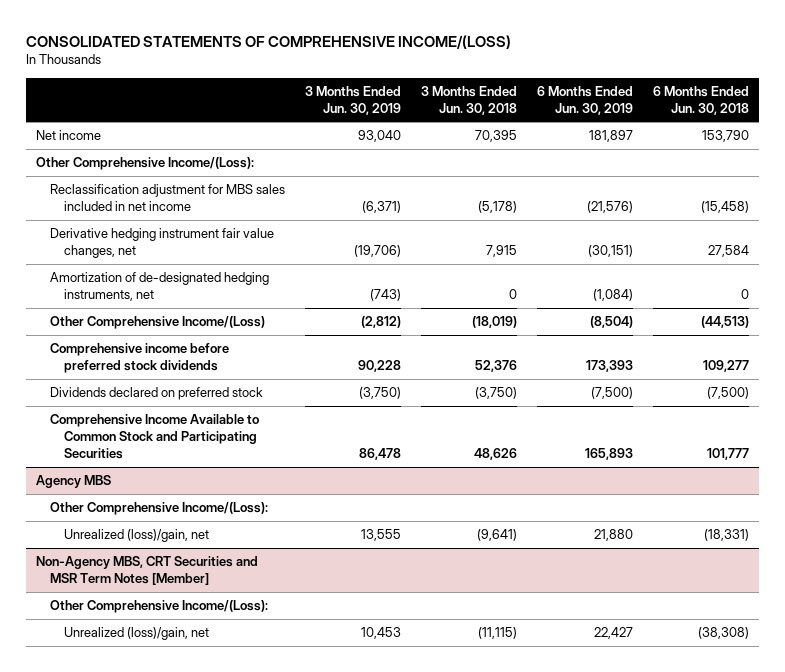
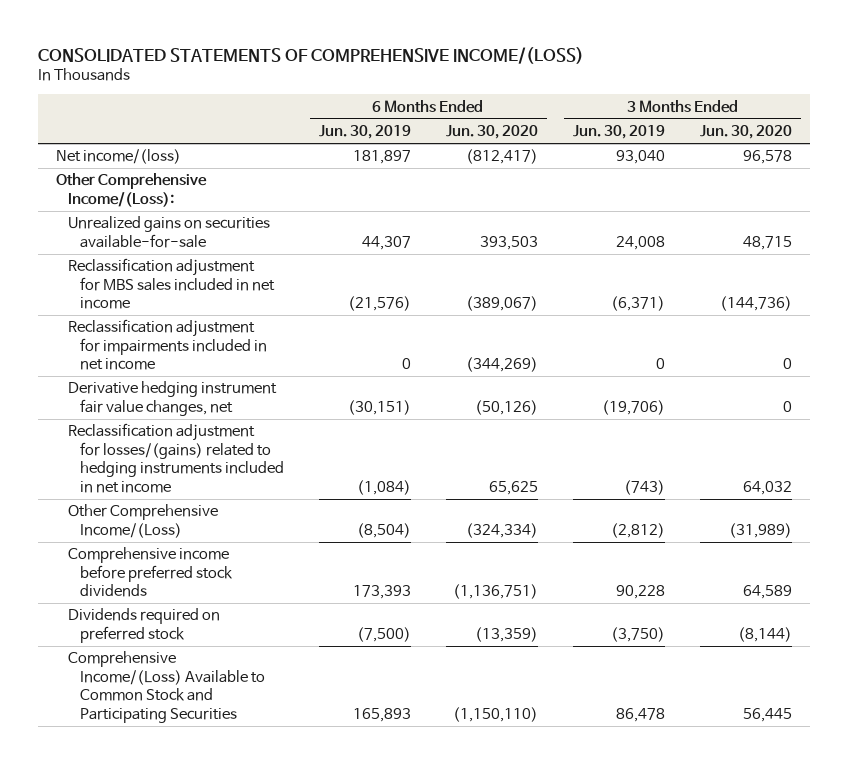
- | 3 Months Ended Jun. 30, 2019 | 3 Months Ended Jun. 30, 2018 | 6 Months Ended Jun. 30, 2019 | 6 Months Ended Jun. 30, 2018
+ | 6 Months Ended Jun. 30, 2019 | 6 Months Ended Jun. 30, 2020 | 3 Months Ended Jun. 30, 2019 | 3 Months Ended Jun. 30, 2020
- Net income | 93,040 | 70,395 | 181,897 | 153,790
+ Net income/(loss) | 181,897 | (812,417) | 93,040 | 96,578
+ Unrealized gains on securities available-for-sale | 44,307 | 393,503 | 24,008 | 48,715
+ Reclassification adjustment for impairments included in net income | 0 | (344,269) | 0 | 0
- Amortization of de-designated hedging instruments, net | (743) | 0 | (1,084) | 0
+ Reclassification adjustment for losses/(gains) related to hedging instruments included in net income | (1,084) | 65,625 | (743) | 64,032
- Dividends declared on preferred stock | (3,750) | (3,750) | (7,500) | (7,500)
- Comprehensive Income Available to Common Stock and Participating Securities | 86,478 | 48,626 | 165,893 | 101,777
- Agency MBS
- Other Comprehensive Income/(Loss):
- Unrealized (loss)/gain, net | 13,555 | (9,641) | 21,880 | (18,331)
- Non-Agency MBS, CRT Securities and MSR Term Notes [Member]
- Other Comprehensive Income/(Loss):
- Unrealized (loss)/gain, net | 10,453 | (11,115) | 22,427 | (38,308)
+ Dividends required on preferred stock | (7,500) | (13,359) | (3,750) | (8,144)
+ Comprehensive Income/(Loss) Available to Common Stock and Participating Securities | 165,893 | (1,150,110) | 86,478 | 56,445

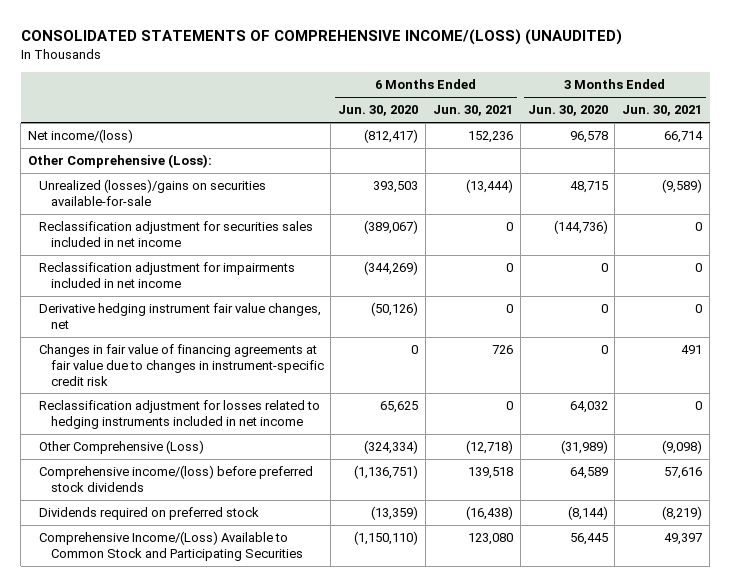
- CONSOLIDATED STATEMENTS OF COMPREHENSIVE INCOME/(LOSS)
+ CONSOLIDATED STATEMENTS OF COMPREHENSIVE INCOME/(LOSS) (UNAUDITED)
- | 6 Months Ended Jun. 30, 2019 | 6 Months Ended Jun. 30, 2020 | 3 Months Ended Jun. 30, 2019 | 3 Months Ended Jun. 30, 2020
+ | 6 Months Ended Jun. 30, 2020 | 6 Months Ended Jun. 30, 2021 | 3 Months Ended Jun. 30, 2020 | 3 Months Ended Jun. 30, 2021
- Other Comprehensive Income/(Loss):
- Unrealized gains on securities available-for-sale | 44,307 | 393,503 | 24,008 | 48,715
- Reclassification adjustment for MBS sales included in net income | (21,576) | (389,067) | (6,371) | (144,736)
+ Other Comprehensive (Loss):
+ Unrealized (losses)/gains on securities available-for-sale | 393,503 | (13,444) | 48,715 | (9,589)
+ Reclassification adjustment for securities sales included in net income | (389,067) | 0 | (144,736) | 0
- Reclassification adjustment for losses/(gains) related to hedging instruments included in net income | (1,084) | 65,625 | (743) | 64,032
- Other Comprehensive Income/(Loss) | (8,504) | (324,334) | (2,812) | (31,989)
- Comprehensive income before preferred stock dividends | 173,393 | (1,136,751) | 90,228 | 64,589
+ Changes in fair value of financing agreements at fair value due to changes in instrument-specific credit risk | 0 | 726 | 0 | 491
+ Reclassification adjustment for losses related to hedging instruments included in net income | 65,625 | 0 | 64,032 | 0
+ Other Comprehensive (Loss) | (324,334) | (12,718) | (31,989) | (9,098)
+ Comprehensive income/(loss) before preferred stock dividends | (1,136,751) | 139,518 | 64,589 | 57,616

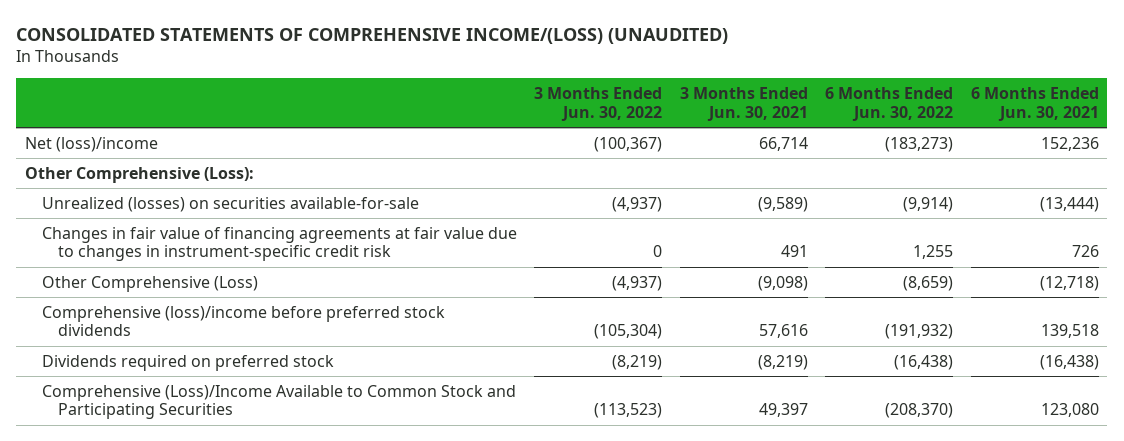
- | 6 Months Ended Jun. 30, 2020 | 6 Months Ended Jun. 30, 2021 | 3 Months Ended Jun. 30, 2020 | 3 Months Ended Jun. 30, 2021
+ | 3 Months Ended Jun. 30, 2022 | 3 Months Ended Jun. 30, 2021 | 6 Months Ended Jun. 30, 2022 | 6 Months Ended Jun. 30, 2021
- Net income/(loss) | (812,417) | 152,236 | 96,578 | 66,714
+ Net (loss)/income | (100,367) | 66,714 | (183,273) | 152,236
- Unrealized (losses)/gains on securities available-for-sale | 393,503 | (13,444) | 48,715 | (9,589)
- Reclassification adjustment for securities sales included in net income | (389,067) | 0 | (144,736) | 0
- Reclassification adjustment for impairments included in net income | (344,269) | 0 | 0 | 0
- Derivative hedging instrument fair value changes, net | (50,126) | 0 | 0 | 0
+ Unrealized (losses) on securities available-for-sale | (4,937) | (9,589) | (9,914) | (13,444)
- Reclassification adjustment for losses related to hedging instruments included in net income | 65,625 | 0 | 64,032 | 0
- Comprehensive income/(loss) before preferred stock dividends | (1,136,751) | 139,518 | 64,589 | 57,616
+ Comprehensive (loss)/income before preferred stock dividends | (105,304) | 57,616 | (191,932) | 139,518
- Comprehensive Income/(Loss) Available to Common Stock and Participating Securities | (1,150,110) | 123,080 | 56,445 | 49,397
+ Comprehensive (Loss)/Income Available to Common Stock and Participating Securities | (113,523) | 49,397 | (208,370) | 123,080

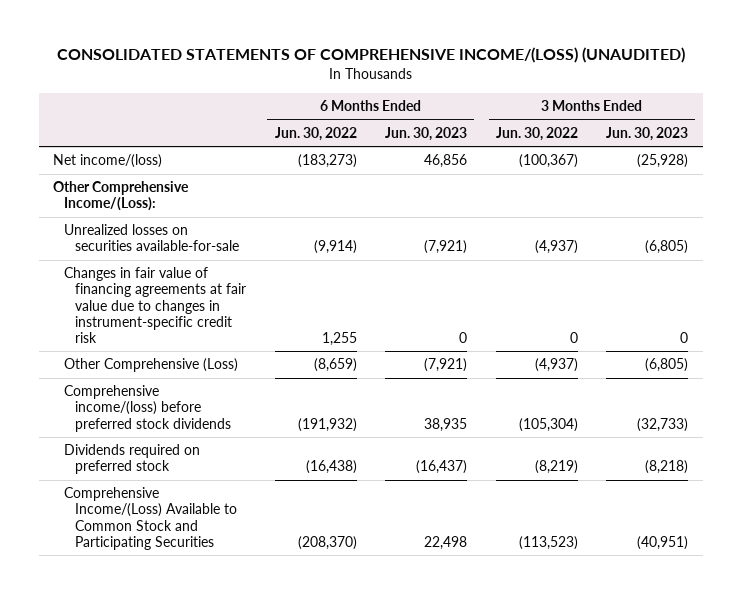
- | 3 Months Ended Jun. 30, 2022 | 3 Months Ended Jun. 30, 2021 | 6 Months Ended Jun. 30, 2022 | 6 Months Ended Jun. 30, 2021
+ | 6 Months Ended Jun. 30, 2022 | 6 Months Ended Jun. 30, 2023 | 3 Months Ended Jun. 30, 2022 | 3 Months Ended Jun. 30, 2023
- Net (loss)/income | (100,367) | 66,714 | (183,273) | 152,236
- Other Comprehensive (Loss):
- Unrealized (losses) on securities available-for-sale | (4,937) | (9,589) | (9,914) | (13,444)
+ Net income/(loss) | (183,273) | 46,856 | (100,367) | (25,928)
+ Other Comprehensive Income/(Loss):
+ Unrealized losses on securities available-for-sale | (9,914) | (7,921) | (4,937) | (6,805)
- Comprehensive (loss)/income before preferred stock dividends | (105,304) | 57,616 | (191,932) | 139,518
+ Comprehensive income/(loss) before preferred stock dividends | (191,932) | 38,935 | (105,304) | (32,733)
- Comprehensive (Loss)/Income Available to Common Stock and Participating Securities | (113,523) | 49,397 | (208,370) | 123,080
+ Comprehensive Income/(Loss) Available to Common Stock and Participating Securities | (208,370) | 22,498 | (113,523) | (40,951)

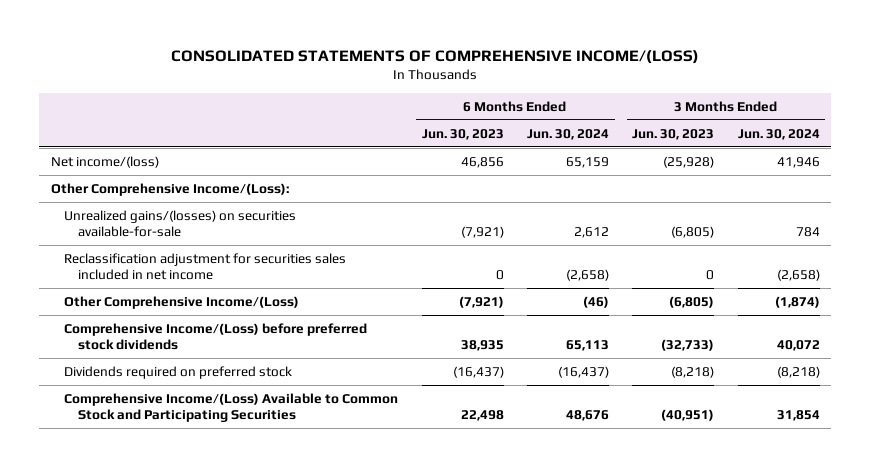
- CONSOLIDATED STATEMENTS OF COMPREHENSIVE INCOME/(LOSS) (UNAUDITED)
+ CONSOLIDATED STATEMENTS OF COMPREHENSIVE INCOME/(LOSS)
- | 6 Months Ended Jun. 30, 2022 | 6 Months Ended Jun. 30, 2023 | 3 Months Ended Jun. 30, 2022 | 3 Months Ended Jun. 30, 2023
+ | 6 Months Ended Jun. 30, 2023 | 6 Months Ended Jun. 30, 2024 | 3 Months Ended Jun. 30, 2023 | 3 Months Ended Jun. 30, 2024
- Unrealized losses on securities available-for-sale | (9,914) | (7,921) | (4,937) | (6,805)
- Changes in fair value of financing agreements at fair value due to changes in instrument-specific credit risk | 1,255 | 0 | 0 | 0
- Other Comprehensive (Loss) | (8,659) | (7,921) | (4,937) | (6,805)
- Comprehensive income/(loss) before preferred stock dividends | (191,932) | 38,935 | (105,304) | (32,733)
+ Unrealized gains/(losses) on securities available-for-sale | (7,921) | 2,612 | (6,805) | 784
+ Reclassification adjustment for securities sales included in net income | 0 | (2,658) | 0 | (2,658)
+ Other Comprehensive Income/(Loss) | (7,921) | (46) | (6,805) | (1,874)
+ Comprehensive Income/(Loss) before preferred stock dividends | 38,935 | 65,113 | (32,733) | 40,072

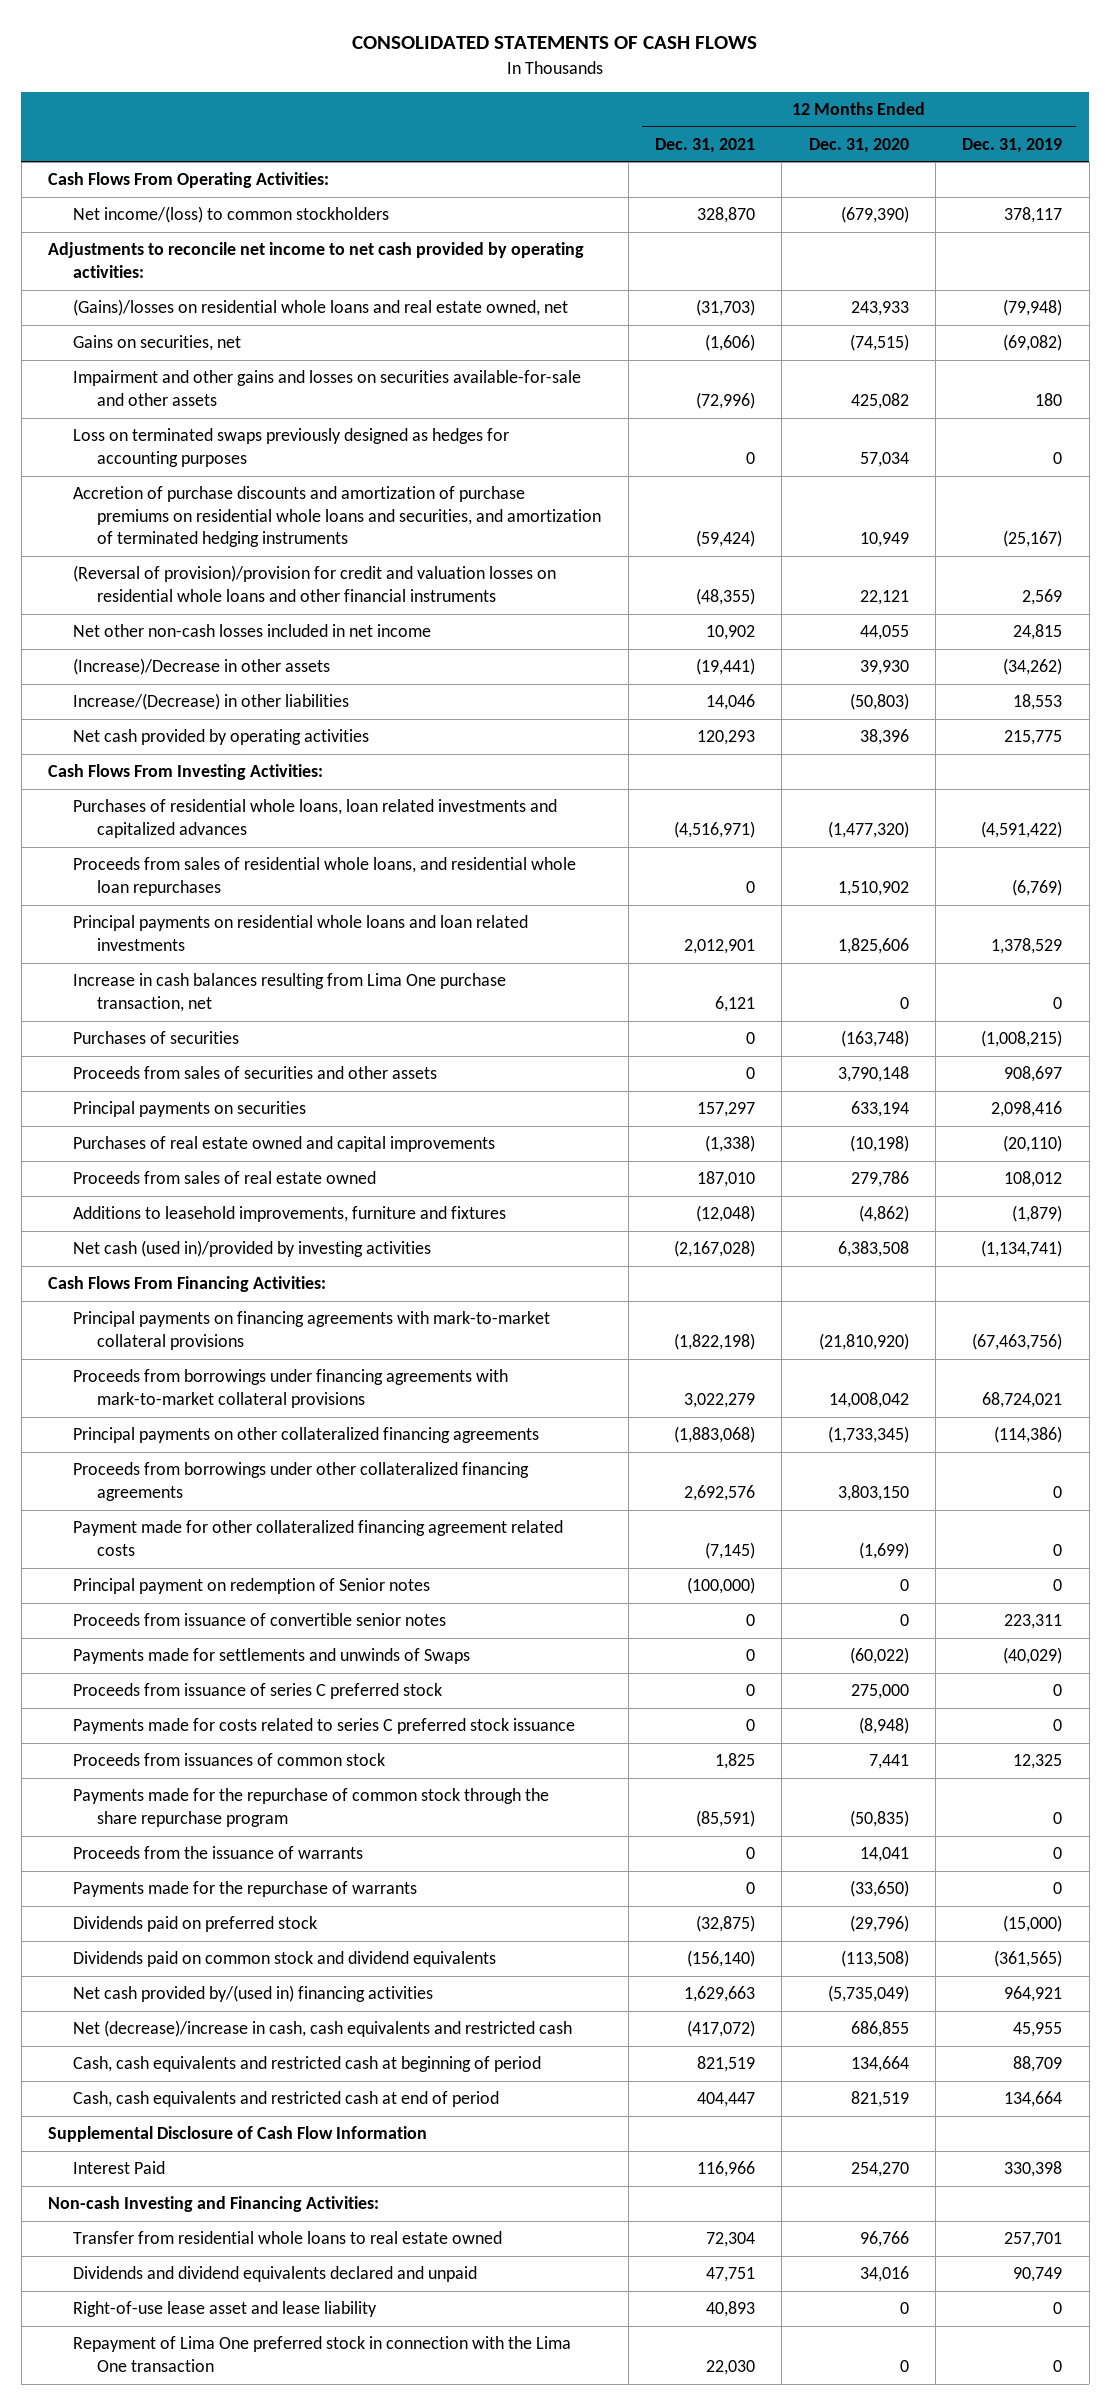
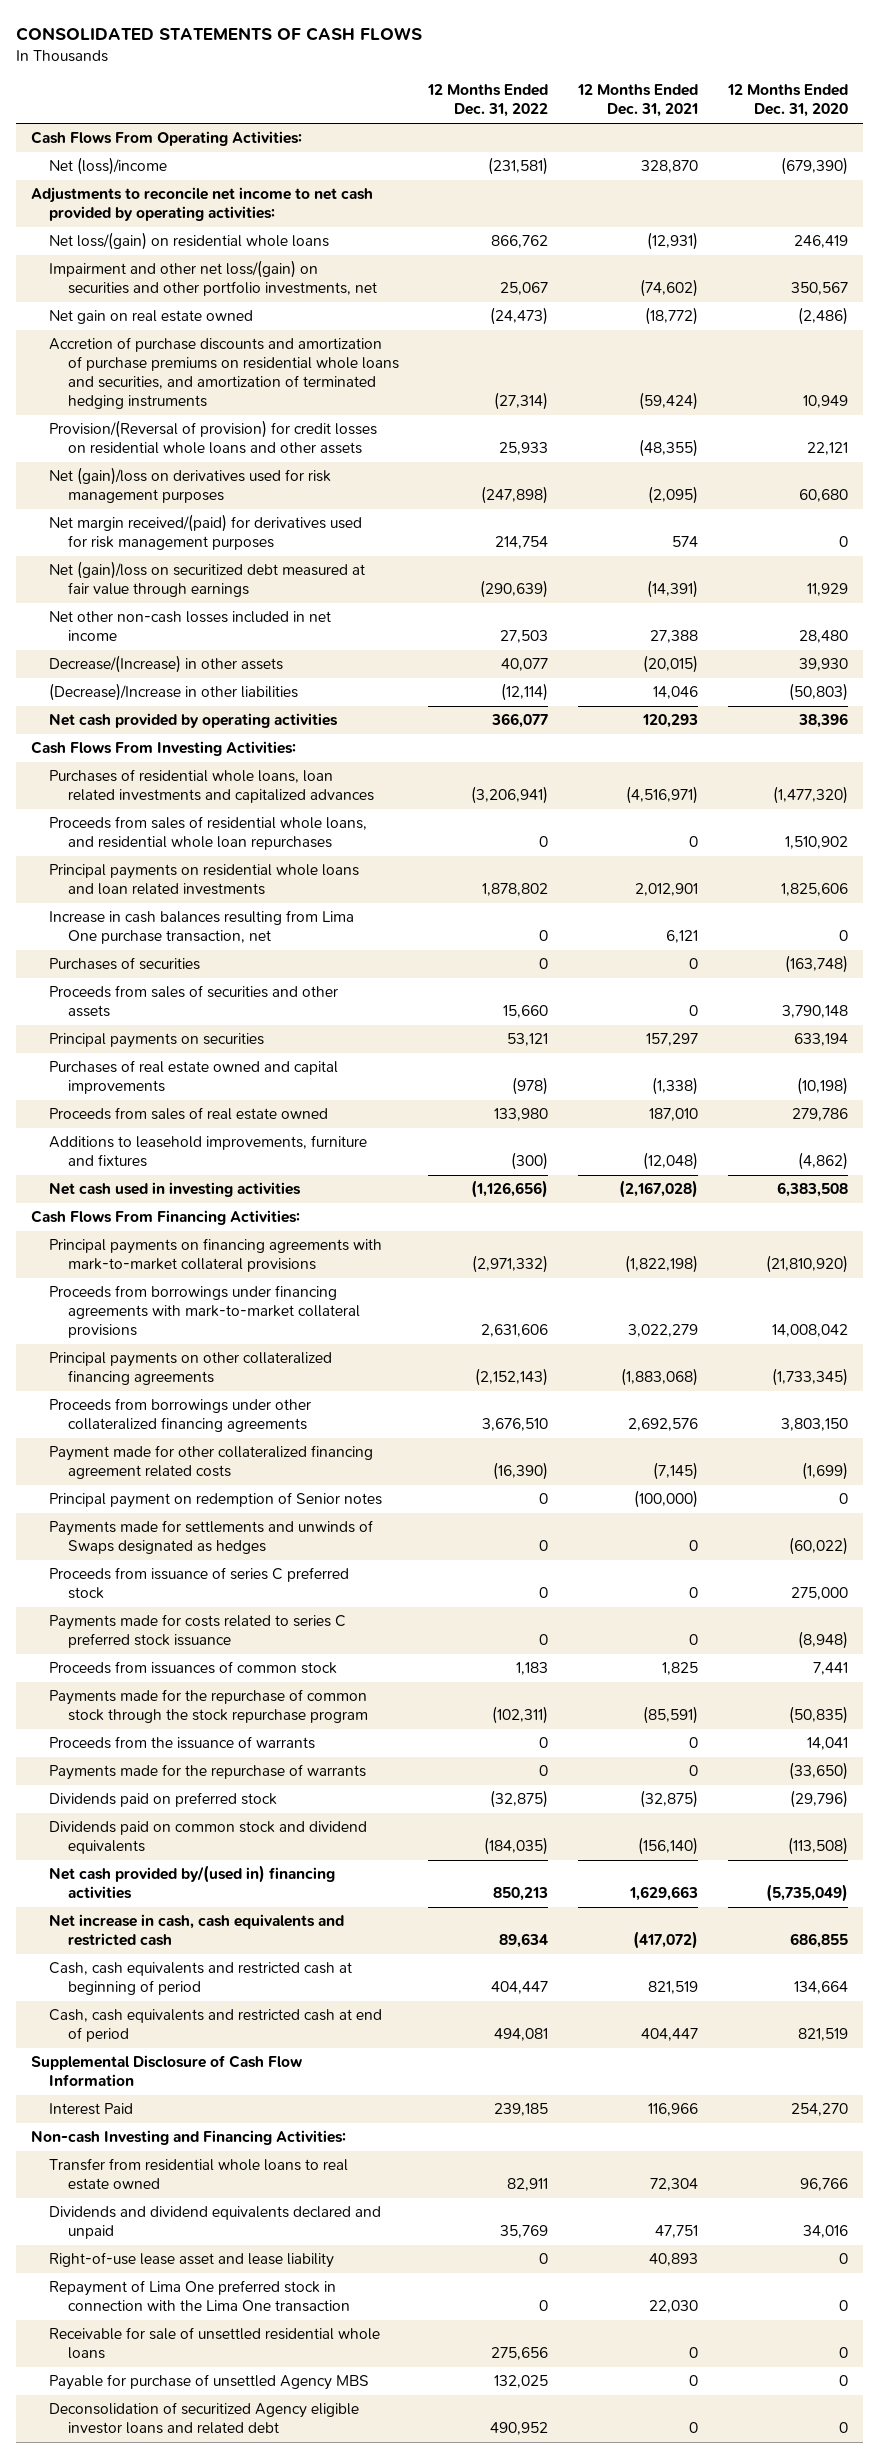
- | 12 Months Ended Dec. 31, 2021 | 12 Months Ended Dec. 31, 2020 | 12 Months Ended Dec. 31, 2019
+ | 12 Months Ended Dec. 31, 2022 | 12 Months Ended Dec. 31, 2021 | 12 Months Ended Dec. 31, 2020
- Net income/(loss) to common stockholders | 328,870 | (679,390) | 378,117
+ Net (loss)/income | (231,581) | 328,870 | (679,390)
- (Gains)/losses on residential whole loans and real estate owned, net | (31,703) | 243,933 | (79,948)
- Gains on securities, net | (1,606) | (74,515) | (69,082)
- Impairment and other gains and losses on securities available-for-sale and other assets | (72,996) | 425,082 | 180
- Loss on terminated swaps previously designed as hedges for accounting purposes | 0 | 57,034 | 0
+ Net loss/(gain) on residential whole loans | 866,762 | (12,931) | 246,419
+ Impairment and other net loss/(gain) on securities and other portfolio investments, net | 25,067 | (74,602) | 350,567
+ Net gain on real estate owned | (24,473) | (18,772) | (2,486)
- (Reversal of provision)/provision for credit and valuation losses on residential whole loans and other financial instruments | (48,355) | 22,121 | 2,569
- Net other non-cash losses included in net income | 10,902 | 44,055 | 24,815
- (Increase)/Decrease in other assets | (19,441) | 39,930 | (34,262)
- Increase/(Decrease) in other liabilities | 14,046 | (50,803) | 18,553
+ Provision/(Reversal of provision) for credit losses on residential whole loans and other assets | 25,933 | (48,355) | 22,121
+ Net (gain)/loss on derivatives used for risk management purposes | (247,898) | (2,095) | 60,680
+ Net margin received/(paid) for derivatives used for risk management purposes | 214,754 | 574 | 0
+ Net (gain)/loss on securitized debt measured at fair value through earnings | (290,639) | (14,391) | 11,929
+ Net other non-cash losses included in net income | 27,503 | 27,388 | 28,480
+ Decrease/(Increase) in other assets | 40,077 | (20,015) | 39,930
+ (Decrease)/Increase in other liabilities | (12,114) | 14,046 | (50,803)
- Net cash (used in)/provided by investing activities | (2,167,028) | 6,383,508 | (1,134,741)
+ Net cash used in investing activities | (1,126,656) | (2,167,028) | 6,383,508
- Proceeds from issuance of convertible senior notes | 0 | 0 | 223,311
- Payments made for settlements and unwinds of Swaps | 0 | (60,022) | (40,029)
+ Payments made for settlements and unwinds of Swaps designated as hedges | 0 | 0 | (60,022)
- Payments made for the repurchase of common stock through the share repurchase program | (85,591) | (50,835) | 0
+ Payments made for the repurchase of common stock through the stock repurchase program | (102,311) | (85,591) | (50,835)
- Net (decrease)/increase in cash, cash equivalents and restricted cash | (417,072) | 686,855 | 45,955
+ Net increase in cash, cash equivalents and restricted cash | 89,634 | (417,072) | 686,855
+ Receivable for sale of unsettled residential whole loans | 275,656 | 0 | 0
+ Payable for purchase of unsettled Agency MBS | 132,025 | 0 | 0
+ Deconsolidation of securitized Agency eligible investor loans and related debt | 490,952 | 0 | 0

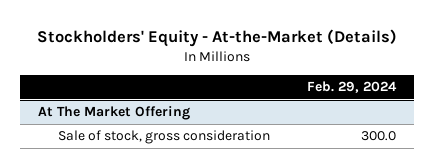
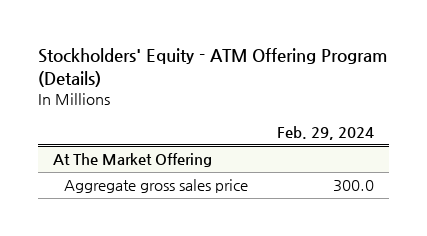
- Stockholders' Equity - At-the-Market (Details)
+ Stockholders' Equity - ATM Offering Program (Details)
@ At The Market Offering
- Sale of stock, gross consideration | 300.0
+ Aggregate gross sales price | 300.0

